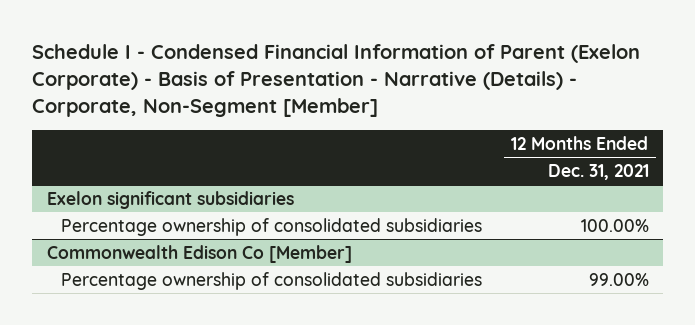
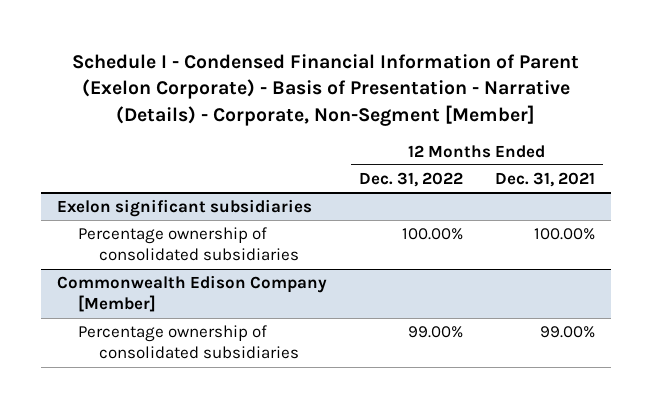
- | 12 Months Ended Dec. 31, 2021
+ | 12 Months Ended Dec. 31, 2022 | 12 Months Ended Dec. 31, 2021
- Commonwealth Edison Co [Member]
+ Commonwealth Edison Company [Member]

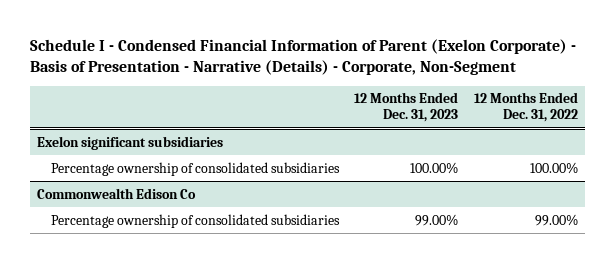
- Schedule I - Condensed Financial Information of Parent (Exelon Corporate) - Basis of Presentation - Narrative (Details) - Corporate, Non-Segment [Member]
+ Schedule I - Condensed Financial Information of Parent (Exelon Corporate) - Basis of Presentation - Narrative (Details) - Corporate, Non-Segment
- | 12 Months Ended Dec. 31, 2022 | 12 Months Ended Dec. 31, 2021
+ | 12 Months Ended Dec. 31, 2023 | 12 Months Ended Dec. 31, 2022
- Commonwealth Edison Company [Member]
+ Commonwealth Edison Co

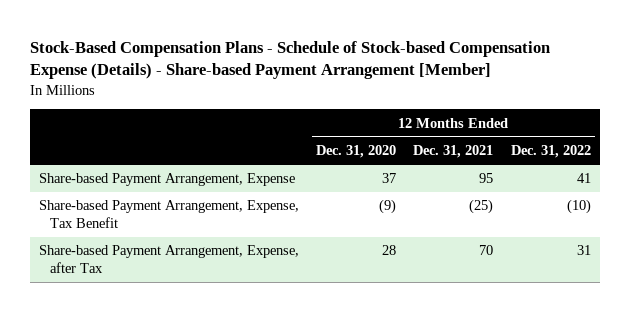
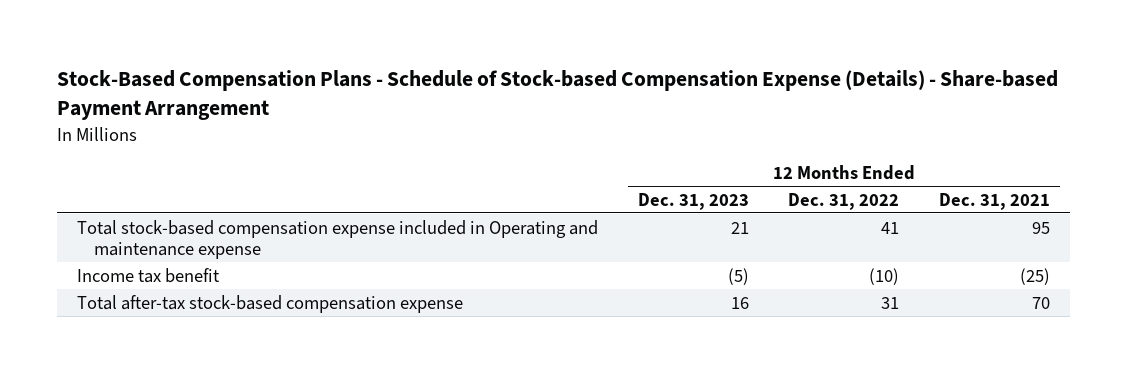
- Stock-Based Compensation Plans - Schedule of Stock-based Compensation Expense (Details) - Share-based Payment Arrangement [Member]
+ Stock-Based Compensation Plans - Schedule of Stock-based Compensation Expense (Details) - Share-based Payment Arrangement
- | 12 Months Ended Dec. 31, 2020 | 12 Months Ended Dec. 31, 2021 | 12 Months Ended Dec. 31, 2022
+ | 12 Months Ended Dec. 31, 2023 | 12 Months Ended Dec. 31, 2022 | 12 Months Ended Dec. 31, 2021
- Share-based Payment Arrangement, Expense | 37 | 95 | 41
- Share-based Payment Arrangement, Expense, Tax Benefit | (9) | (25) | (10)
- Share-based Payment Arrangement, Expense, after Tax | 28 | 70 | 31
+ Total stock-based compensation expense included in Operating and maintenance expense | 21 | 41 | 95
+ Income tax benefit | (5) | (10) | (25)
+ Total after-tax stock-based compensation expense | 16 | 31 | 70

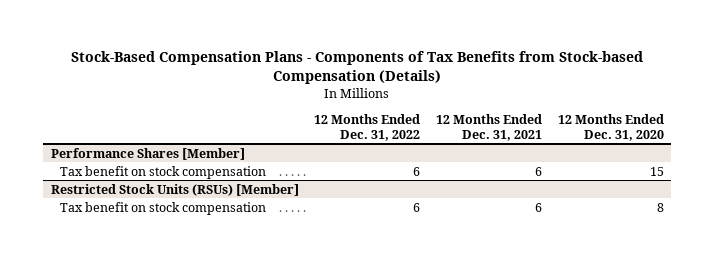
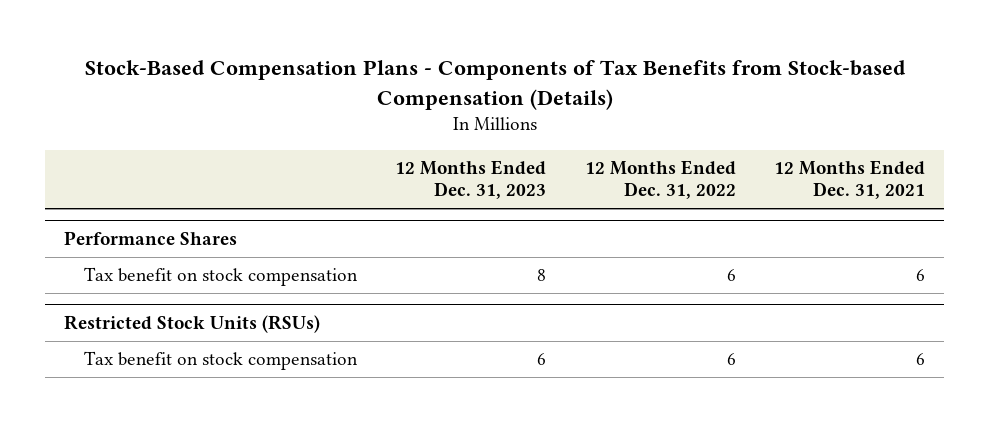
- | 12 Months Ended Dec. 31, 2022 | 12 Months Ended Dec. 31, 2021 | 12 Months Ended Dec. 31, 2020
+ | 12 Months Ended Dec. 31, 2023 | 12 Months Ended Dec. 31, 2022 | 12 Months Ended Dec. 31, 2021
- Performance Shares [Member]
+ Performance Shares
- Restricted Stock Units (RSUs) [Member]
+ Restricted Stock Units (RSUs)

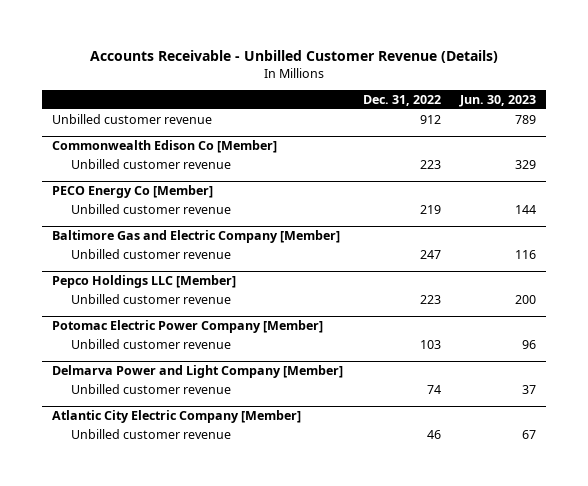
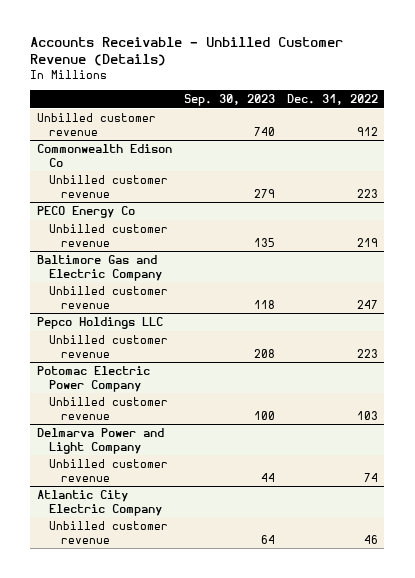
- | Dec. 31, 2022 | Jun. 30, 2023
+ | Sep. 30, 2023 | Dec. 31, 2022
- Commonwealth Edison Co [Member]
+ Commonwealth Edison Co
- PECO Energy Co [Member]
+ PECO Energy Co
- Baltimore Gas and Electric Company [Member]
+ Baltimore Gas and Electric Company
- Pepco Holdings LLC [Member]
+ Pepco Holdings LLC
- Potomac Electric Power Company [Member]
+ Potomac Electric Power Company
- Delmarva Power and Light Company [Member]
+ Delmarva Power and Light Company
- Atlantic City Electric Company [Member]
+ Atlantic City Electric Company

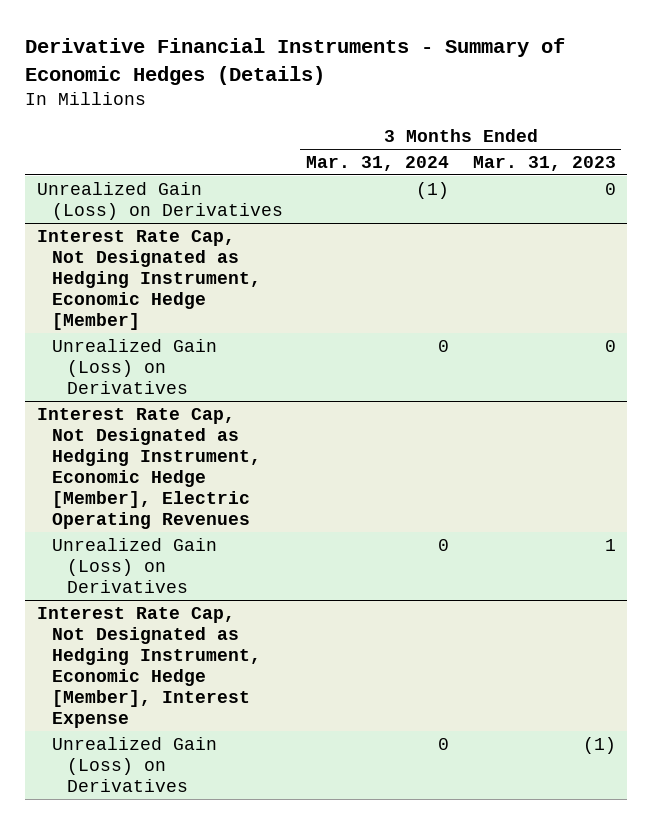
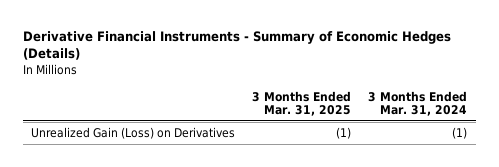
- | 3 Months Ended Mar. 31, 2024 | 3 Months Ended Mar. 31, 2023
+ | 3 Months Ended Mar. 31, 2025 | 3 Months Ended Mar. 31, 2024
- Interest Rate Cap, Not Designated as Hedging Instrument, Economic Hedge [Member]
- Unrealized Gain (Loss) on Derivatives | 0 | 0
- Interest Rate Cap, Not Designated as Hedging Instrument, Economic Hedge [Member], Electric Operating Revenues
- Unrealized Gain (Loss) on Derivatives | 0 | 1
- Interest Rate Cap, Not Designated as Hedging Instrument, Economic Hedge [Member], Interest Expense
- Unrealized Gain (Loss) on Derivatives | 0 | (1)

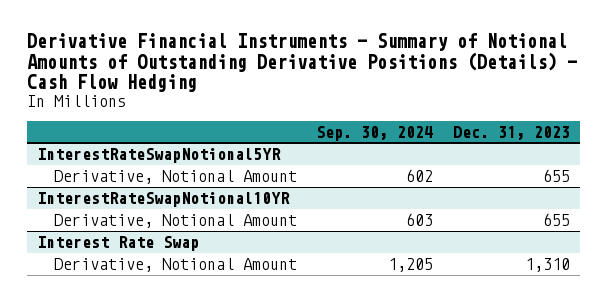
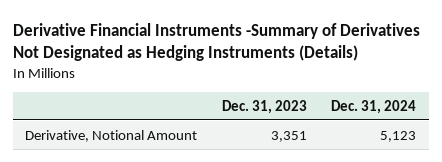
- Derivative Financial Instruments - Summary of Notional Amounts of Outstanding Derivative Positions (Details) - Cash Flow Hedging
+ Derivative Financial Instruments -Summary of Derivatives Not Designated as Hedging Instruments (Details)
- | Sep. 30, 2024 | Dec. 31, 2023
+ | Dec. 31, 2023 | Dec. 31, 2024
- InterestRateSwapNotional5YR
- Derivative, Notional Amount | 602 | 655
- InterestRateSwapNotional10YR
- Derivative, Notional Amount | 603 | 655
- Interest Rate Swap
- Derivative, Notional Amount | 1,205 | 1,310
+ Derivative, Notional Amount | 3,351 | 5,123

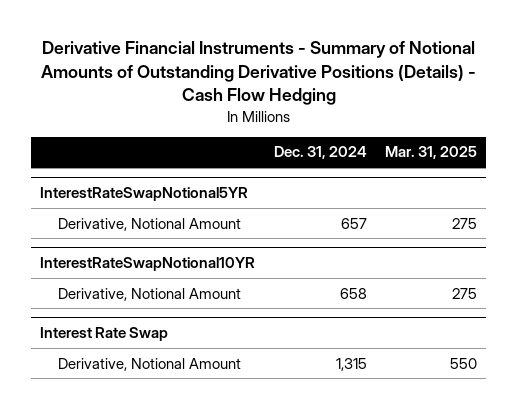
- Derivative Financial Instruments -Summary of Derivatives Not Designated as Hedging Instruments (Details)
+ Derivative Financial Instruments - Summary of Notional Amounts of Outstanding Derivative Positions (Details) - Cash Flow Hedging
- | Dec. 31, 2023 | Dec. 31, 2024
+ | Dec. 31, 2024 | Mar. 31, 2025
- Derivative, Notional Amount | 3,351 | 5,123
+ InterestRateSwapNotional5YR
+ Derivative, Notional Amount | 657 | 275
+ InterestRateSwapNotional10YR
+ Derivative, Notional Amount | 658 | 275
+ Interest Rate Swap
+ Derivative, Notional Amount | 1,315 | 550

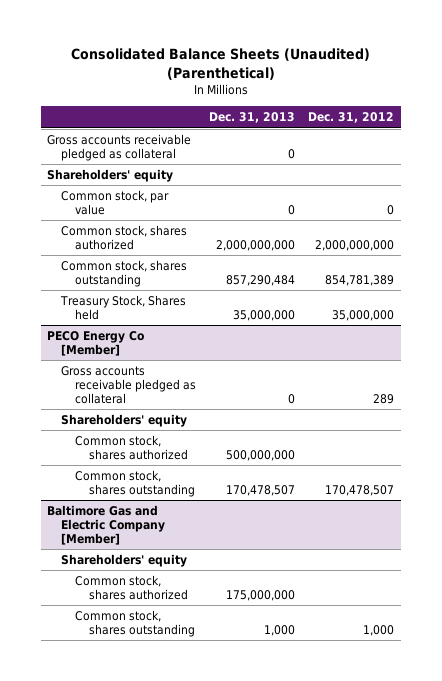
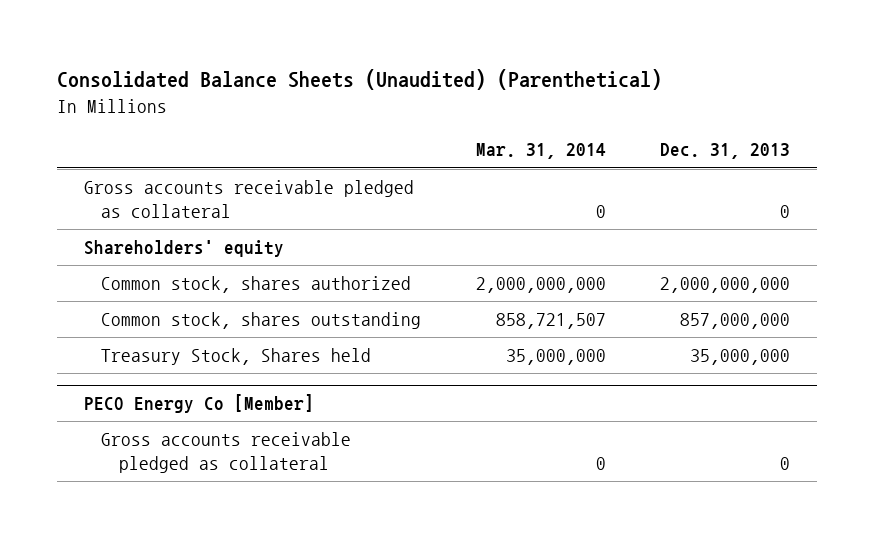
- | Dec. 31, 2013 | Dec. 31, 2012
+ | Mar. 31, 2014 | Dec. 31, 2013
- Common stock, par value | 0 | 0
- Common stock, shares outstanding | 857,290,484 | 854,781,389
+ Common stock, shares outstanding | 858,721,507 | 857,000,000
@ PECO Energy Co [Member]
- Shareholders' equity
- Common stock, shares authorized | 500,000,000 |
- Common stock, shares outstanding | 170,478,507 | 170,478,507
- Baltimore Gas and Electric Company [Member]
- Shareholders' equity
- Common stock, shares authorized | 175,000,000 |
- Common stock, shares outstanding | 1,000 | 1,000

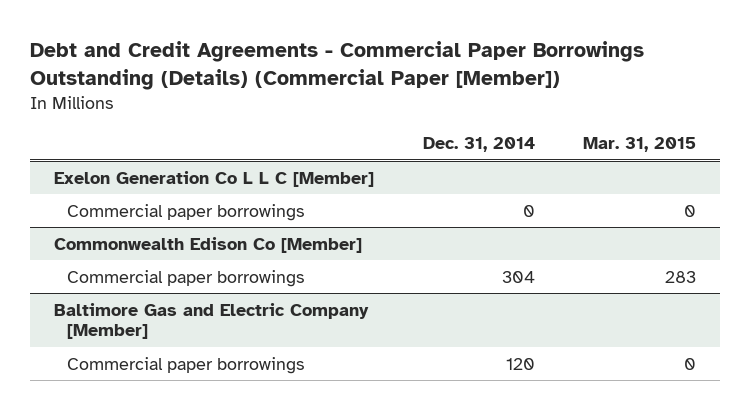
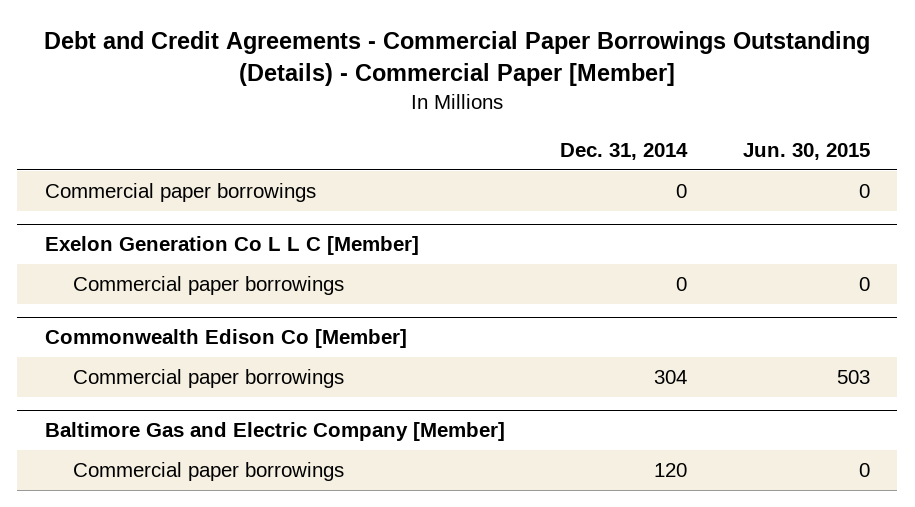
- Debt and Credit Agreements - Commercial Paper Borrowings Outstanding (Details) (Commercial Paper [Member])
+ Debt and Credit Agreements - Commercial Paper Borrowings Outstanding (Details) - Commercial Paper [Member]
- | Dec. 31, 2014 | Mar. 31, 2015
+ | Dec. 31, 2014 | Jun. 30, 2015
+ Commercial paper borrowings | 0 | 0

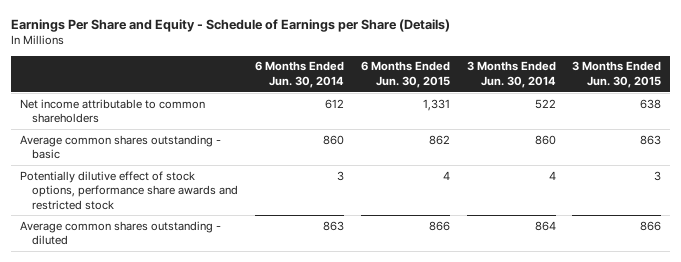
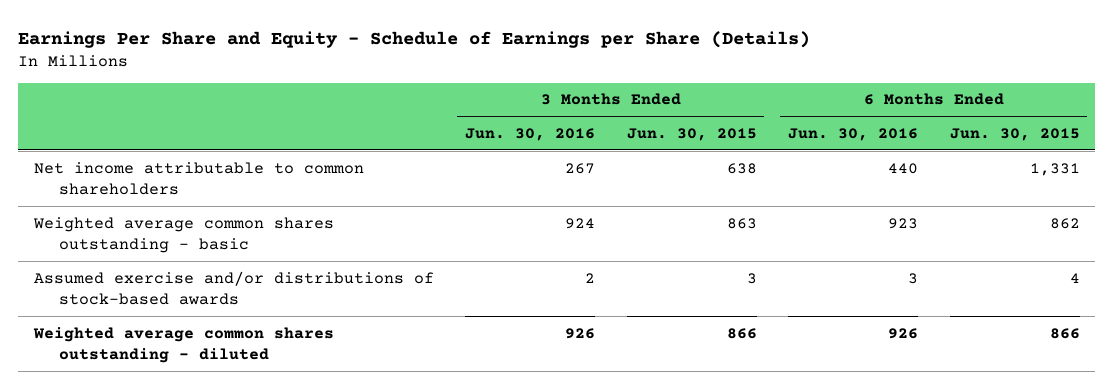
- | 6 Months Ended Jun. 30, 2014 | 6 Months Ended Jun. 30, 2015 | 3 Months Ended Jun. 30, 2014 | 3 Months Ended Jun. 30, 2015
+ | 3 Months Ended Jun. 30, 2016 | 3 Months Ended Jun. 30, 2015 | 6 Months Ended Jun. 30, 2016 | 6 Months Ended Jun. 30, 2015
- Average common shares outstanding - basic | 860 | 862 | 860 | 863
- Potentially dilutive effect of stock options, performance share awards and restricted stock | 3 | 4 | 4 | 3
- Average common shares outstanding - diluted | 863 | 866 | 864 | 866
+ Weighted average common shares outstanding - basic | 924 | 863 | 923 | 862
+ Assumed exercise and/or distributions of stock-based awards | 2 | 3 | 3 | 4
+ Weighted average common shares outstanding - diluted | 926 | 866 | 926 | 866

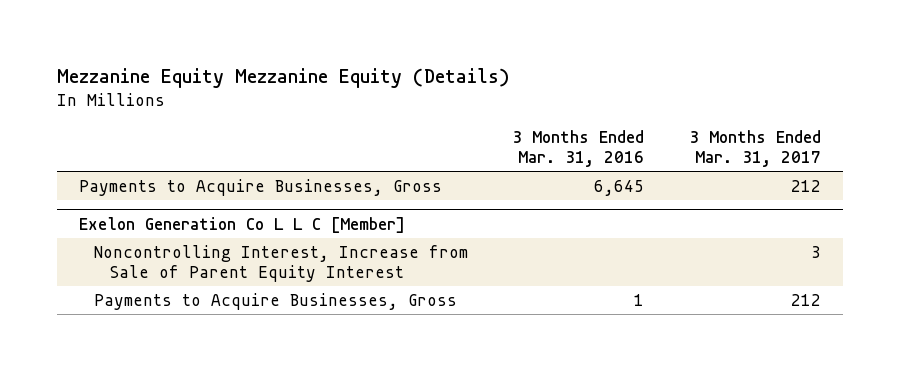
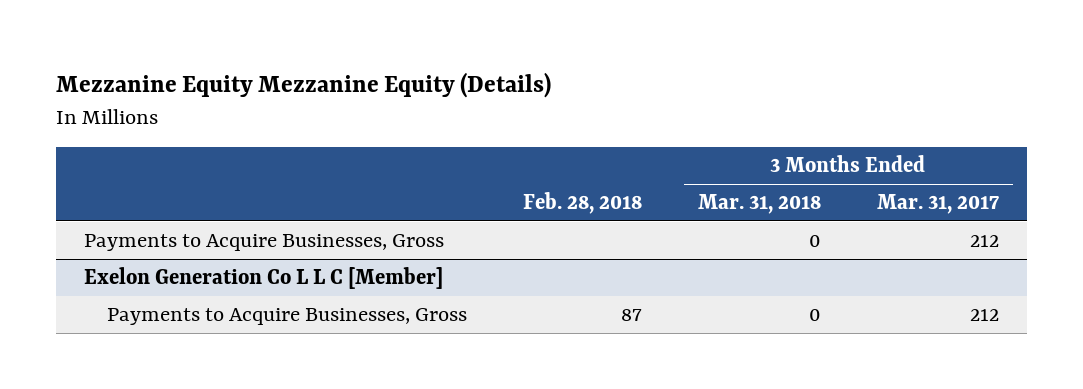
- | 3 Months Ended Mar. 31, 2016 | 3 Months Ended Mar. 31, 2017
+ | Feb. 28, 2018 | 3 Months Ended Mar. 31, 2018 | 3 Months Ended Mar. 31, 2017
@ Exelon Generation Co L L C [Member]
- Noncontrolling Interest, Increase from Sale of Parent Equity Interest | | 3

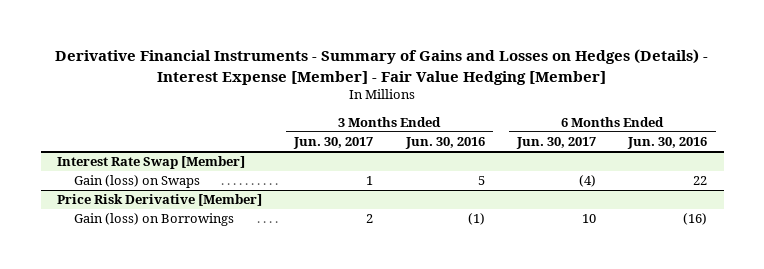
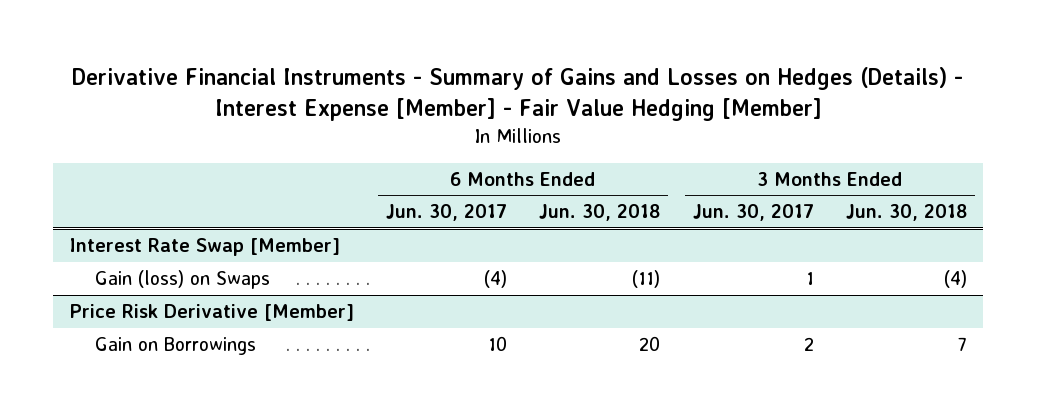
- | 3 Months Ended Jun. 30, 2017 | 3 Months Ended Jun. 30, 2016 | 6 Months Ended Jun. 30, 2017 | 6 Months Ended Jun. 30, 2016
+ | 6 Months Ended Jun. 30, 2017 | 6 Months Ended Jun. 30, 2018 | 3 Months Ended Jun. 30, 2017 | 3 Months Ended Jun. 30, 2018
@ Price Risk Derivative [Member]
- Gain (loss) on Borrowings | 2 | (1) | 10 | (16)
+ Gain on Borrowings | 10 | 20 | 2 | 7

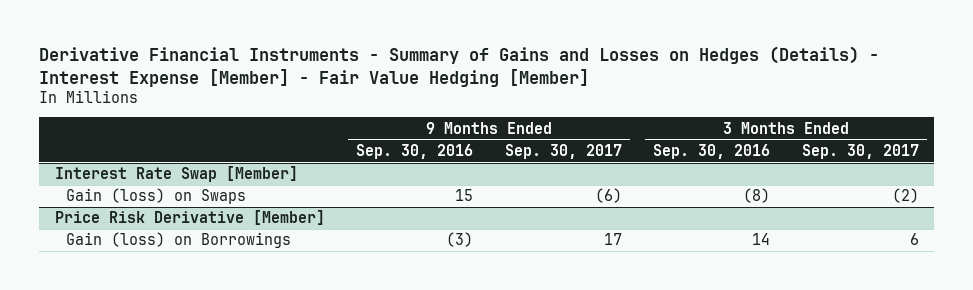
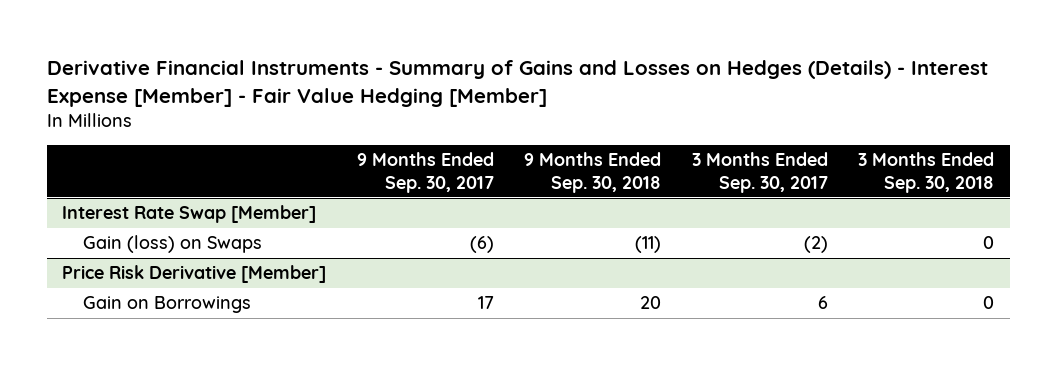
- | 9 Months Ended Sep. 30, 2016 | 9 Months Ended Sep. 30, 2017 | 3 Months Ended Sep. 30, 2016 | 3 Months Ended Sep. 30, 2017
+ | 9 Months Ended Sep. 30, 2017 | 9 Months Ended Sep. 30, 2018 | 3 Months Ended Sep. 30, 2017 | 3 Months Ended Sep. 30, 2018
@ Price Risk Derivative [Member]
- Gain (loss) on Borrowings | (3) | 17 | 14 | 6
+ Gain on Borrowings | 17 | 20 | 6 | 0

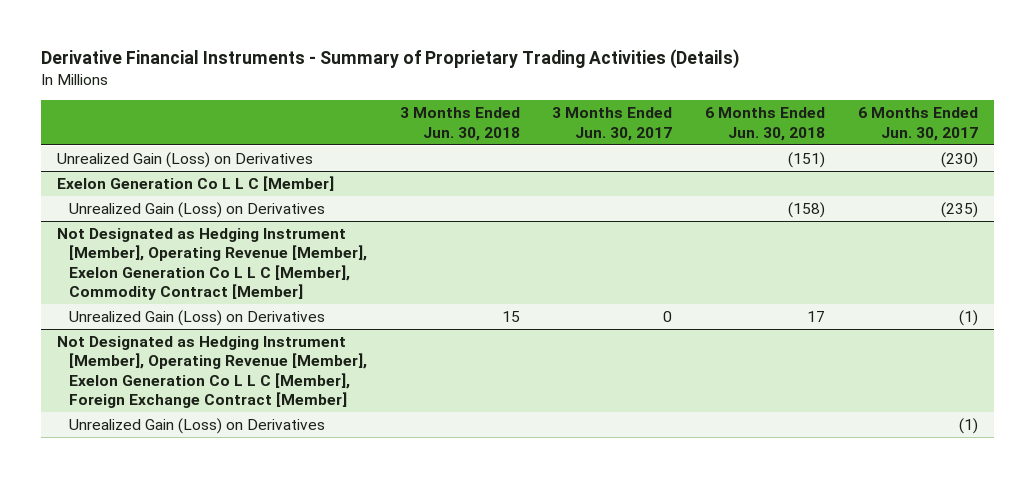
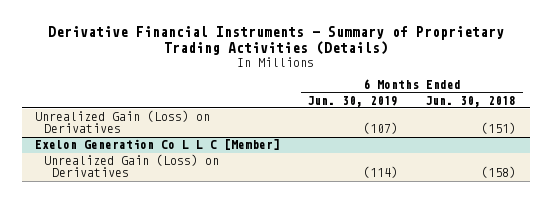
- | 3 Months Ended Jun. 30, 2018 | 3 Months Ended Jun. 30, 2017 | 6 Months Ended Jun. 30, 2018 | 6 Months Ended Jun. 30, 2017
+ | 6 Months Ended Jun. 30, 2019 | 6 Months Ended Jun. 30, 2018
- Not Designated as Hedging Instrument [Member], Operating Revenue [Member], Exelon Generation Co L L C [Member], Commodity Contract [Member]
- Unrealized Gain (Loss) on Derivatives | 15 | 0 | 17 | (1)
- Not Designated as Hedging Instrument [Member], Operating Revenue [Member], Exelon Generation Co L L C [Member], Foreign Exchange Contract [Member]
- Unrealized Gain (Loss) on Derivatives | | | | (1)

